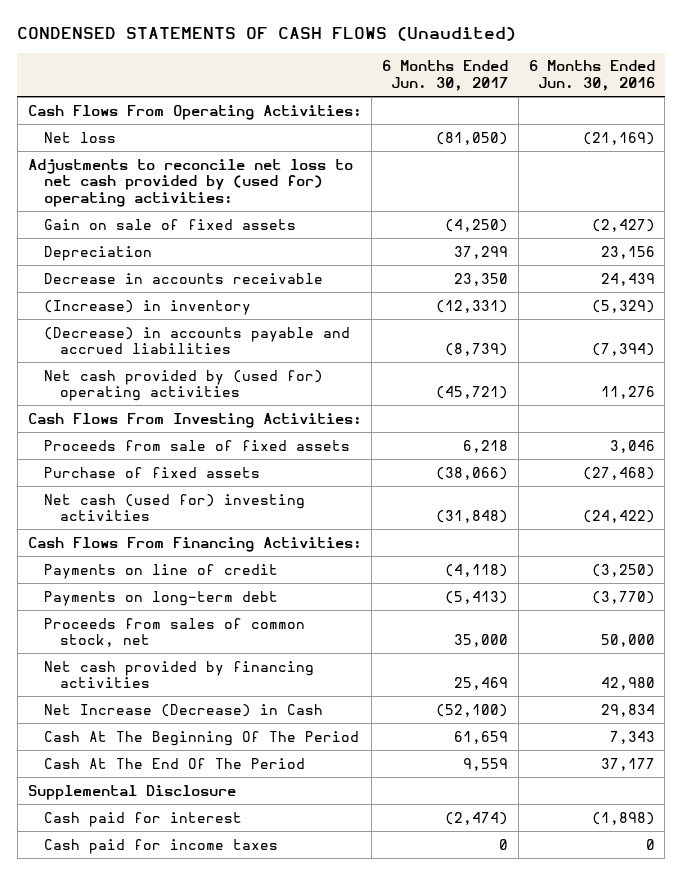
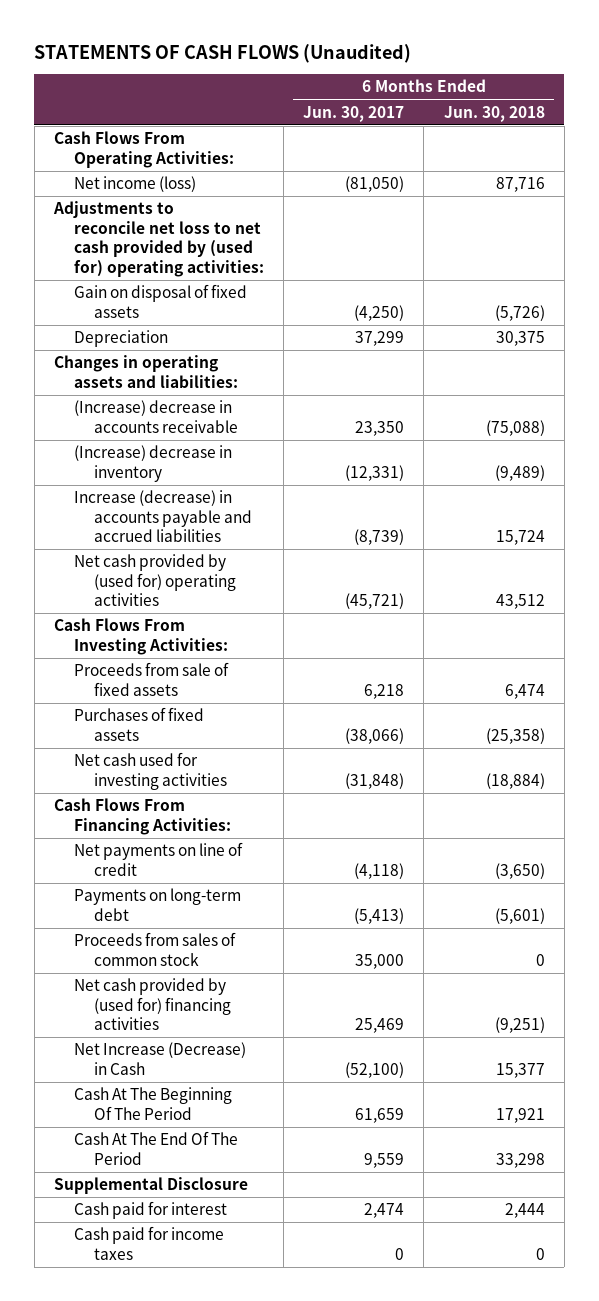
- CONDENSED STATEMENTS OF CASH FLOWS (Unaudited)
+ STATEMENTS OF CASH FLOWS (Unaudited)
- | 6 Months Ended Jun. 30, 2017 | 6 Months Ended Jun. 30, 2016
+ | 6 Months Ended Jun. 30, 2017 | 6 Months Ended Jun. 30, 2018
- Net loss | (81,050) | (21,169)
+ Net income (loss) | (81,050) | 87,716
- Gain on sale of fixed assets | (4,250) | (2,427)
+ Gain on disposal of fixed assets | (4,250) | (5,726)
- Decrease in accounts receivable | 23,350 | 24,439
- (Increase) in inventory | (12,331) | (5,329)
- (Decrease) in accounts payable and accrued liabilities | (8,739) | (7,394)
+ Changes in operating assets and liabilities:
+ (Increase) decrease in accounts receivable | 23,350 | (75,088)
+ (Increase) decrease in inventory | (12,331) | (9,489)
+ Increase (decrease) in accounts payable and accrued liabilities | (8,739) | 15,724
- Purchase of fixed assets | (38,066) | (27,468)
- Net cash (used for) investing activities | (31,848) | (24,422)
+ Purchases of fixed assets | (38,066) | (25,358)
+ Net cash used for investing activities | (31,848) | (18,884)
- Payments on line of credit | (4,118) | (3,250)
+ Net payments on line of credit | (4,118) | (3,650)
- Proceeds from sales of common stock, net | 35,000 | 50,000
- Net cash provided by financing activities | 25,469 | 42,980
+ Proceeds from sales of common stock | 35,000 | 0
+ Net cash provided by (used for) financing activities | 25,469 | (9,251)
- Cash paid for interest | (2,474) | (1,898)
+ Cash paid for interest | 2,474 | 2,444

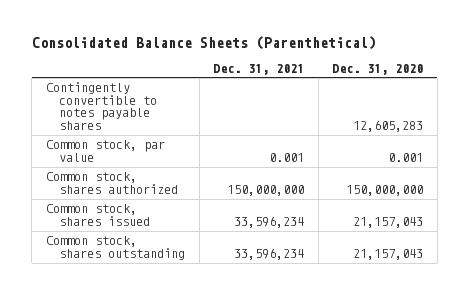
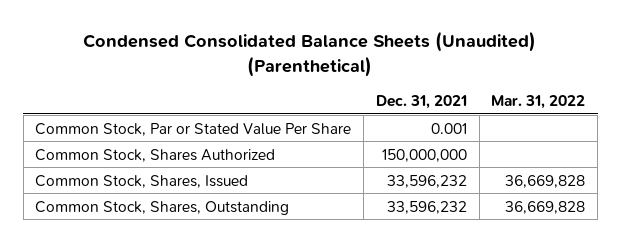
- Consolidated Balance Sheets (Parenthetical)
+ Condensed Consolidated Balance Sheets (Unaudited) (Parenthetical)
- | Dec. 31, 2021 | Dec. 31, 2020
+ | Dec. 31, 2021 | Mar. 31, 2022
- Contingently convertible to notes payable shares | | 12,605,283
- Common stock, par value | 0.001 | 0.001
- Common stock, shares authorized | 150,000,000 | 150,000,000
- Common stock, shares issued | 33,596,234 | 21,157,043
- Common stock, shares outstanding | 33,596,234 | 21,157,043
+ Common Stock, Par or Stated Value Per Share | 0.001 |
+ Common Stock, Shares Authorized | 150,000,000 |
+ Common Stock, Shares, Issued | 33,596,232 | 36,669,828
+ Common Stock, Shares, Outstanding | 33,596,232 | 36,669,828

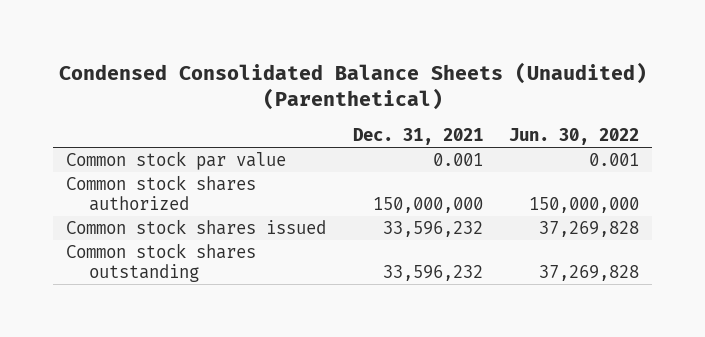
- | Dec. 31, 2021 | Mar. 31, 2022
+ | Dec. 31, 2021 | Jun. 30, 2022
- Common Stock, Par or Stated Value Per Share | 0.001 |
- Common Stock, Shares Authorized | 150,000,000 |
- Common Stock, Shares, Issued | 33,596,232 | 36,669,828
- Common Stock, Shares, Outstanding | 33,596,232 | 36,669,828
+ Common stock par value | 0.001 | 0.001
+ Common stock shares authorized | 150,000,000 | 150,000,000
+ Common stock shares issued | 33,596,232 | 37,269,828
+ Common stock shares outstanding | 33,596,232 | 37,269,828

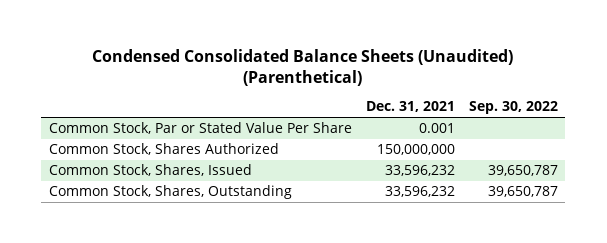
- | Dec. 31, 2021 | Jun. 30, 2022
+ | Dec. 31, 2021 | Sep. 30, 2022
- Common stock par value | 0.001 | 0.001
- Common stock shares authorized | 150,000,000 | 150,000,000
- Common stock shares issued | 33,596,232 | 37,269,828
- Common stock shares outstanding | 33,596,232 | 37,269,828
+ Common Stock, Par or Stated Value Per Share | 0.001 |
+ Common Stock, Shares Authorized | 150,000,000 |
+ Common Stock, Shares, Issued | 33,596,232 | 39,650,787
+ Common Stock, Shares, Outstanding | 33,596,232 | 39,650,787

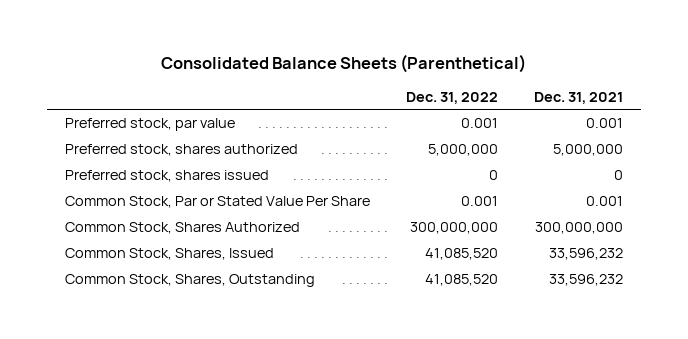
- Condensed Consolidated Balance Sheets (Unaudited) (Parenthetical)
+ Consolidated Balance Sheets (Parenthetical)
- | Dec. 31, 2021 | Sep. 30, 2022
+ | Dec. 31, 2022 | Dec. 31, 2021
+ Preferred stock, par value | 0.001 | 0.001
+ Preferred stock, shares authorized | 5,000,000 | 5,000,000
+ Preferred stock, shares issued | 0 | 0
- Common Stock, Shares Authorized | 150,000,000 |
+ Common Stock, Shares Authorized | 300,000,000 | 300,000,000

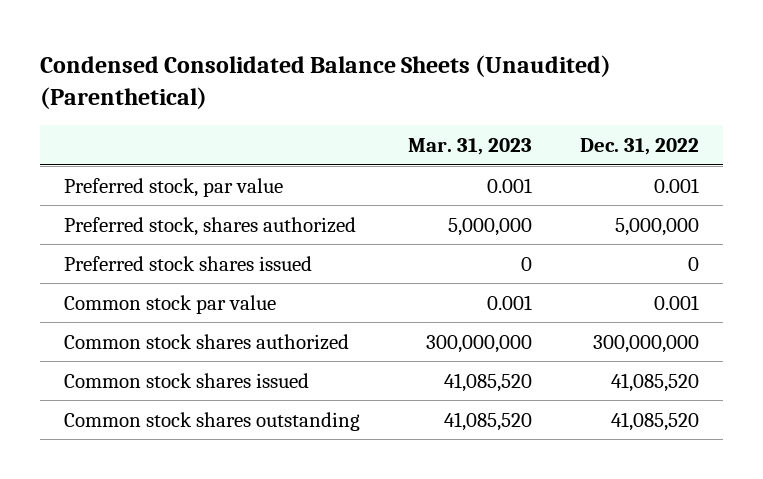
- Consolidated Balance Sheets (Parenthetical)
+ Condensed Consolidated Balance Sheets (Unaudited) (Parenthetical)
- | Dec. 31, 2022 | Dec. 31, 2021
+ | Mar. 31, 2023 | Dec. 31, 2022
- Preferred stock, shares issued | 0 | 0
- Common Stock, Par or Stated Value Per Share | 0.001 | 0.001
- Common Stock, Shares Authorized | 300,000,000 | 300,000,000
- Common Stock, Shares, Issued | 41,085,520 | 33,596,232
- Common Stock, Shares, Outstanding | 41,085,520 | 33,596,232
+ Preferred stock shares issued | 0 | 0
+ Common stock par value | 0.001 | 0.001
+ Common stock shares authorized | 300,000,000 | 300,000,000
+ Common stock shares issued | 41,085,520 | 41,085,520
+ Common stock shares outstanding | 41,085,520 | 41,085,520

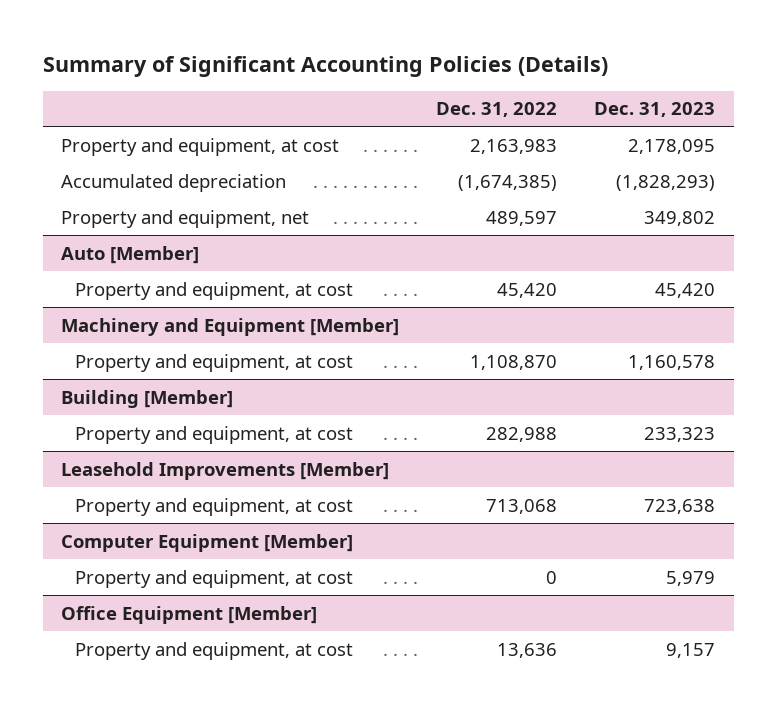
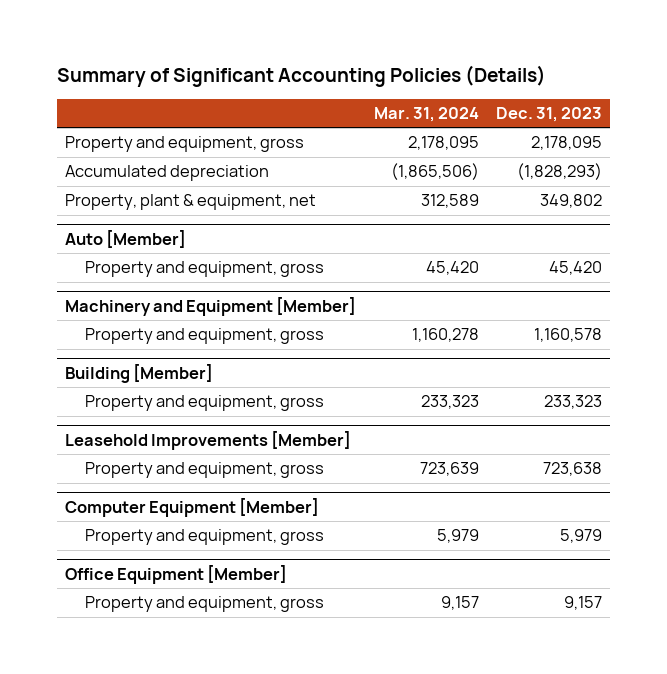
- | Dec. 31, 2022 | Dec. 31, 2023
+ | Mar. 31, 2024 | Dec. 31, 2023
- Property and equipment, at cost | 2,163,983 | 2,178,095
+ Property and equipment, gross | 2,178,095 | 2,178,095
- Property and equipment, net | 489,597 | 349,802
+ Property, plant & equipment, net | 312,589 | 349,802
@ Auto [Member]
- Property and equipment, at cost | 45,420 | 45,420
+ Property and equipment, gross | 45,420 | 45,420
@ Machinery and Equipment [Member]
- Property and equipment, at cost | 1,108,870 | 1,160,578
+ Property and equipment, gross | 1,160,278 | 1,160,578
@ Building [Member]
- Property and equipment, at cost | 282,988 | 233,323
+ Property and equipment, gross | 233,323 | 233,323
@ Leasehold Improvements [Member]
- Property and equipment, at cost | 713,068 | 723,638
+ Property and equipment, gross | 723,639 | 723,638
@ Computer Equipment [Member]
- Property and equipment, at cost | 0 | 5,979
+ Property and equipment, gross | 5,979 | 5,979
@ Office Equipment [Member]
- Property and equipment, at cost | 13,636 | 9,157
+ Property and equipment, gross | 9,157 | 9,157

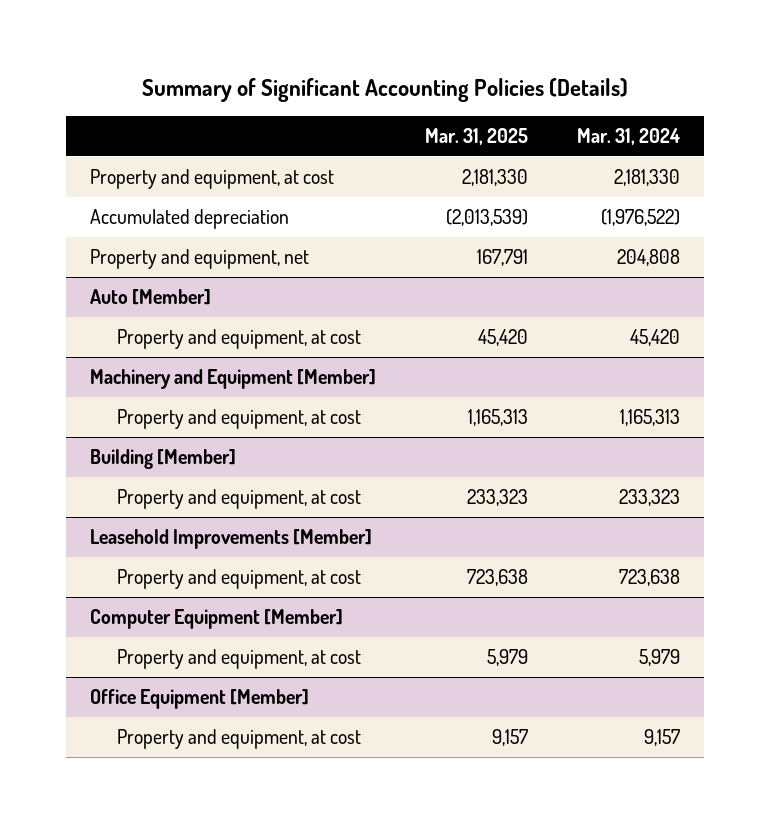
- | Mar. 31, 2024 | Dec. 31, 2023
+ | Mar. 31, 2025 | Mar. 31, 2024
- Property and equipment, gross | 2,178,095 | 2,178,095
- Accumulated depreciation | (1,865,506) | (1,828,293)
- Property, plant & equipment, net | 312,589 | 349,802
+ Property and equipment, at cost | 2,181,330 | 2,181,330
+ Accumulated depreciation | (2,013,539) | (1,976,522)
+ Property and equipment, net | 167,791 | 204,808
@ Auto [Member]
- Property and equipment, gross | 45,420 | 45,420
+ Property and equipment, at cost | 45,420 | 45,420
@ Machinery and Equipment [Member]
- Property and equipment, gross | 1,160,278 | 1,160,578
+ Property and equipment, at cost | 1,165,313 | 1,165,313
@ Building [Member]
- Property and equipment, gross | 233,323 | 233,323
+ Property and equipment, at cost | 233,323 | 233,323
@ Leasehold Improvements [Member]
- Property and equipment, gross | 723,639 | 723,638
+ Property and equipment, at cost | 723,638 | 723,638
@ Computer Equipment [Member]
- Property and equipment, gross | 5,979 | 5,979
+ Property and equipment, at cost | 5,979 | 5,979
@ Office Equipment [Member]
- Property and equipment, gross | 9,157 | 9,157
+ Property and equipment, at cost | 9,157 | 9,157

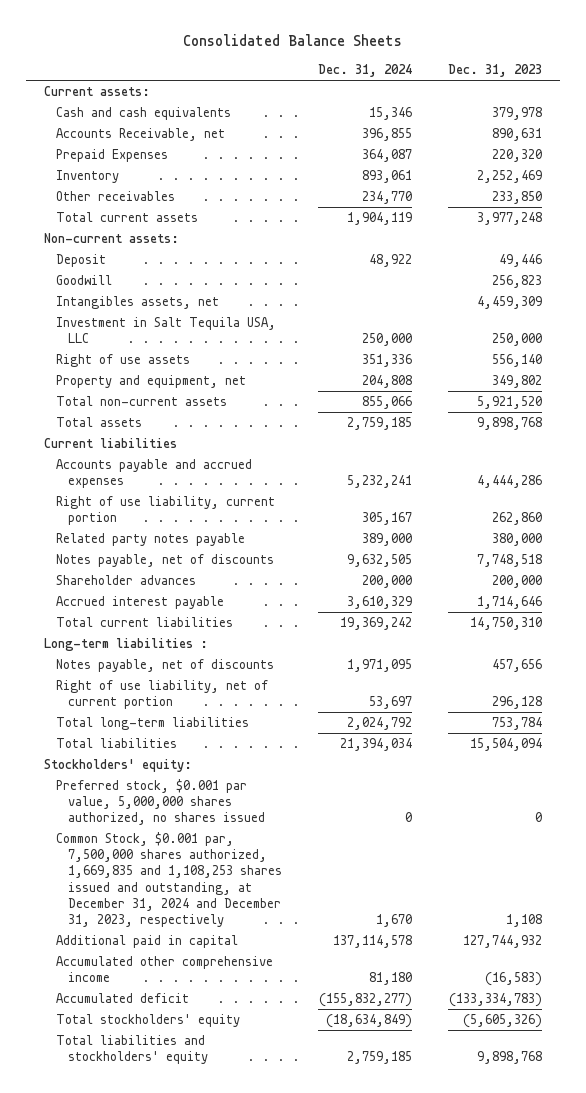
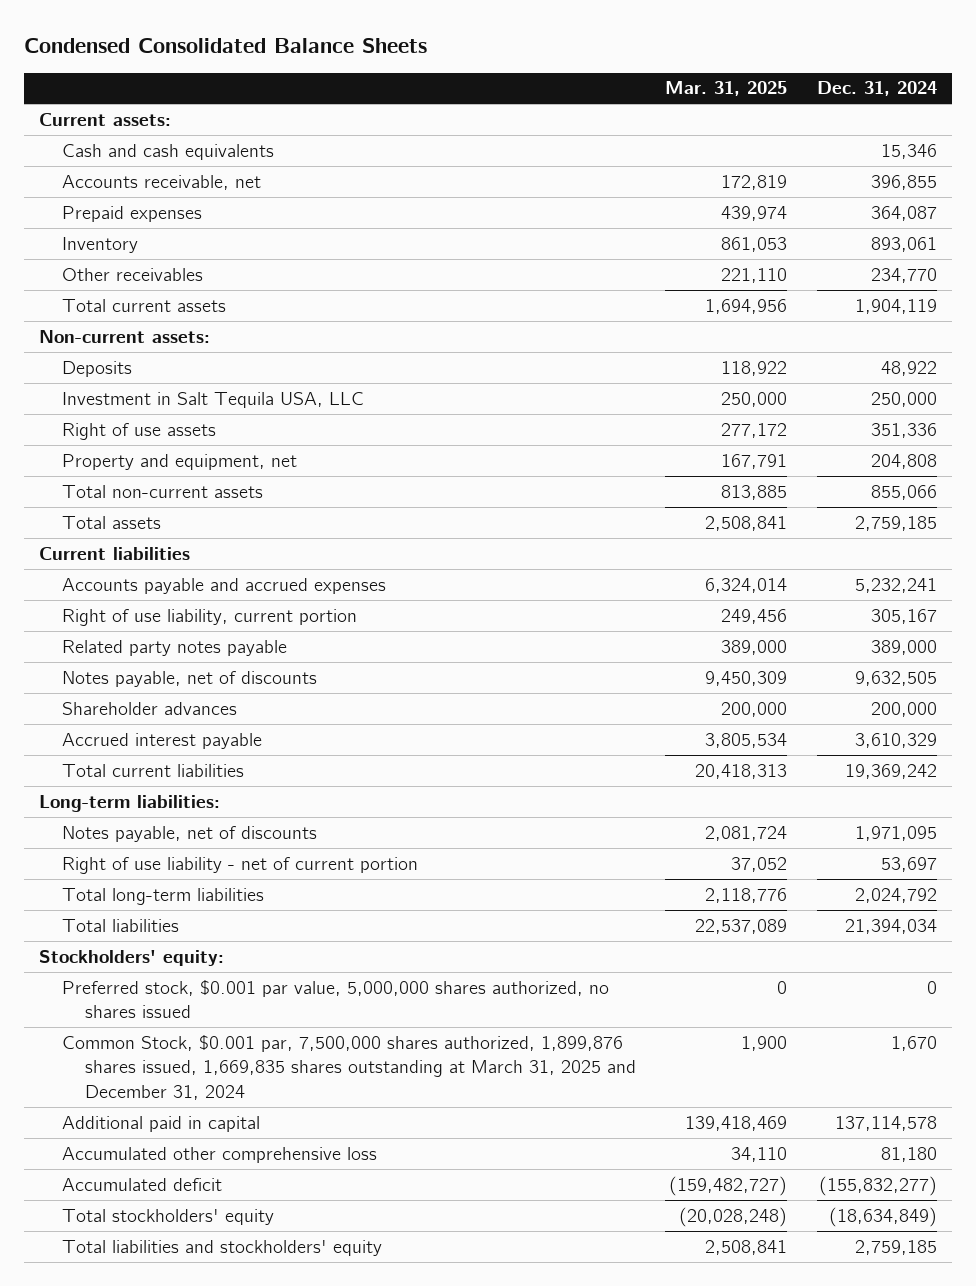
- Consolidated Balance Sheets
+ Condensed Consolidated Balance Sheets
- | Dec. 31, 2024 | Dec. 31, 2023
+ | Mar. 31, 2025 | Dec. 31, 2024
- Accounts Receivable, net | 396,855 | 890,631
- Prepaid Expenses | 364,087 | 220,320
+ Accounts receivable, net | 172,819 | 396,855
+ Prepaid expenses | 439,974 | 364,087
- Deposit | 48,922 | 49,446
- Goodwill | | 256,823
- Intangibles assets, net | | 4,459,309
+ Deposits | 118,922 | 48,922
- Long-term liabilities :
+ Long-term liabilities:
- Right of use liability, net of current portion | 53,697 | 296,128
+ Right of use liability - net of current portion | 37,052 | 53,697
- Common Stock, $0.001 par, 7,500,000 shares authorized, 1,669,835 and 1,108,253 shares issued and outstanding, at December 31, 2024 and December 31, 2023, respectively | 1,670 | 1,108
+ Common Stock, $0.001 par, 7,500,000 shares authorized, 1,899,876 shares issued, 1,669,835 shares outstanding at March 31, 2025 and December 31, 2024 | 1,900 | 1,670
- Accumulated other comprehensive income | 81,180 | (16,583)
+ Accumulated other comprehensive loss | 34,110 | 81,180

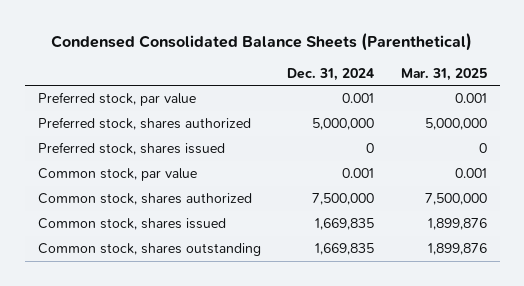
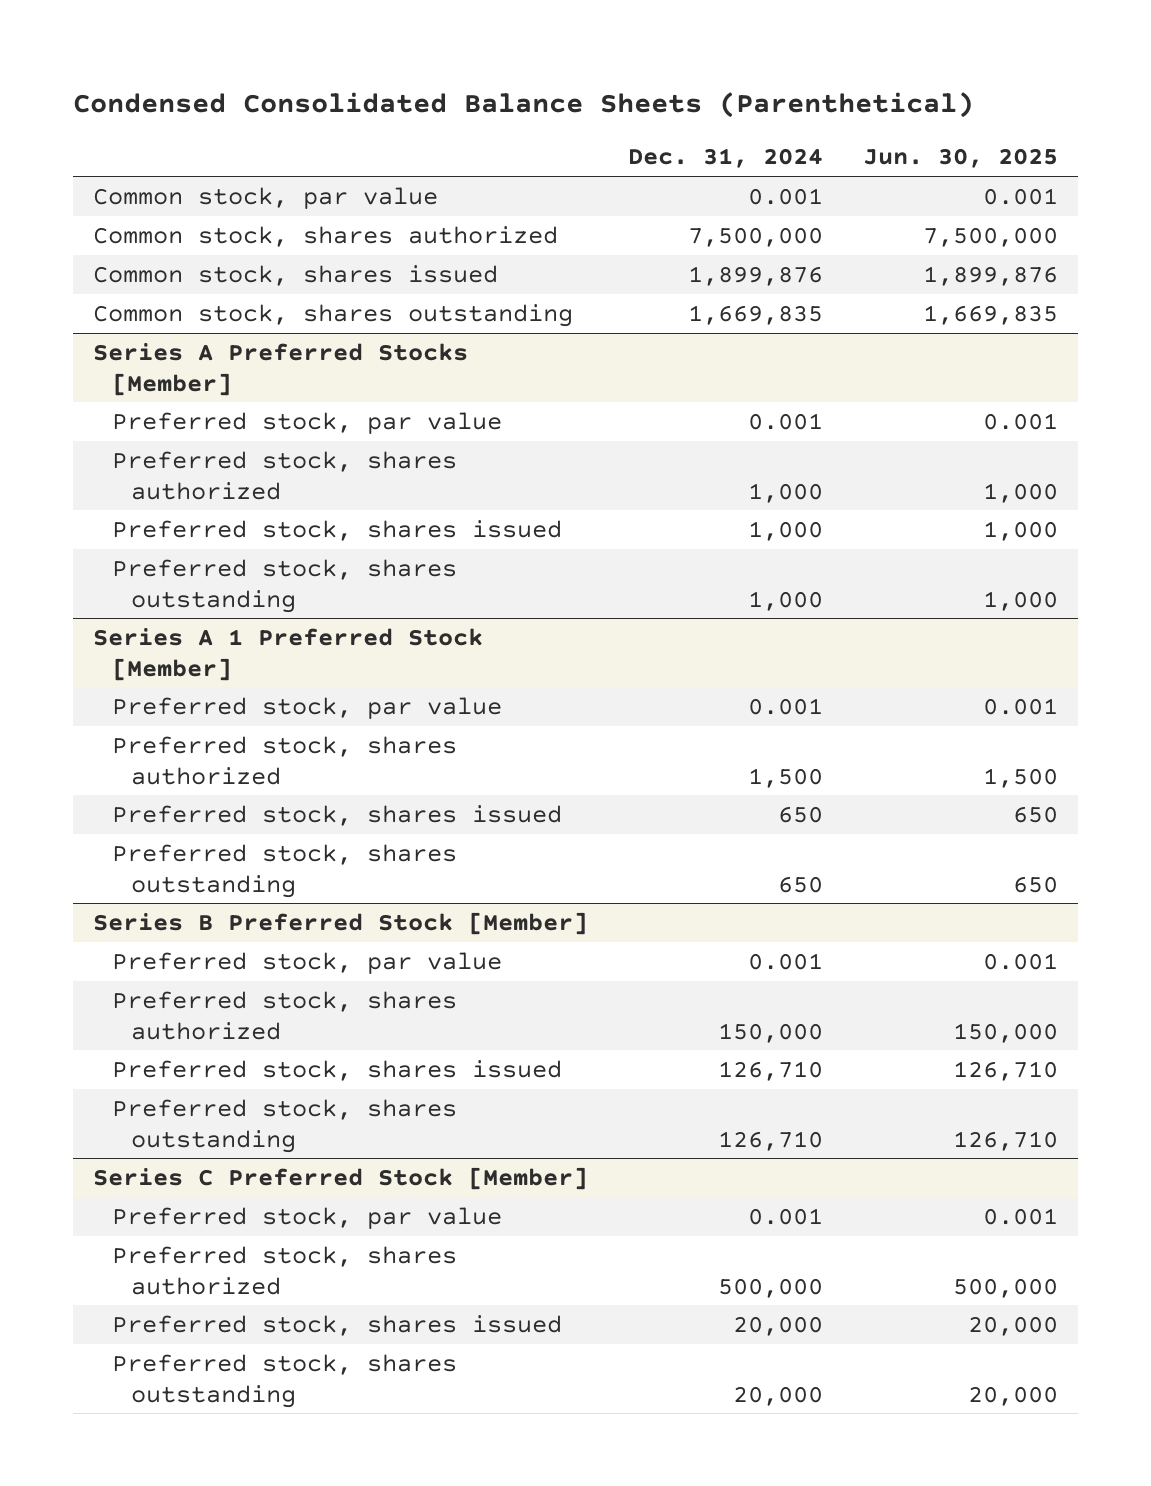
- | Dec. 31, 2024 | Mar. 31, 2025
+ | Dec. 31, 2024 | Jun. 30, 2025
- Preferred stock, par value | 0.001 | 0.001
- Preferred stock, shares authorized | 5,000,000 | 5,000,000
- Preferred stock, shares issued | 0 | 0
- Common stock, shares issued | 1,669,835 | 1,899,876
+ Common stock, shares issued | 1,899,876 | 1,899,876
+ Series A Preferred Stocks [Member]
+ Preferred stock, par value | 0.001 | 0.001
+ Preferred stock, shares authorized | 1,000 | 1,000
+ Preferred stock, shares issued | 1,000 | 1,000
+ Preferred stock, shares outstanding | 1,000 | 1,000
+ Series A 1 Preferred Stock [Member]
+ Preferred stock, par value | 0.001 | 0.001
+ Preferred stock, shares authorized | 1,500 | 1,500
+ Preferred stock, shares issued | 650 | 650
+ Preferred stock, shares outstanding | 650 | 650
+ Series B Preferred Stock [Member]
+ Preferred stock, par value | 0.001 | 0.001
+ Preferred stock, shares authorized | 150,000 | 150,000
+ Preferred stock, shares issued | 126,710 | 126,710
+ Preferred stock, shares outstanding | 126,710 | 126,710
+ Series C Preferred Stock [Member]
+ Preferred stock, par value | 0.001 | 0.001
+ Preferred stock, shares authorized | 500,000 | 500,000
+ Preferred stock, shares issued | 20,000 | 20,000
+ Preferred stock, shares outstanding | 20,000 | 20,000

